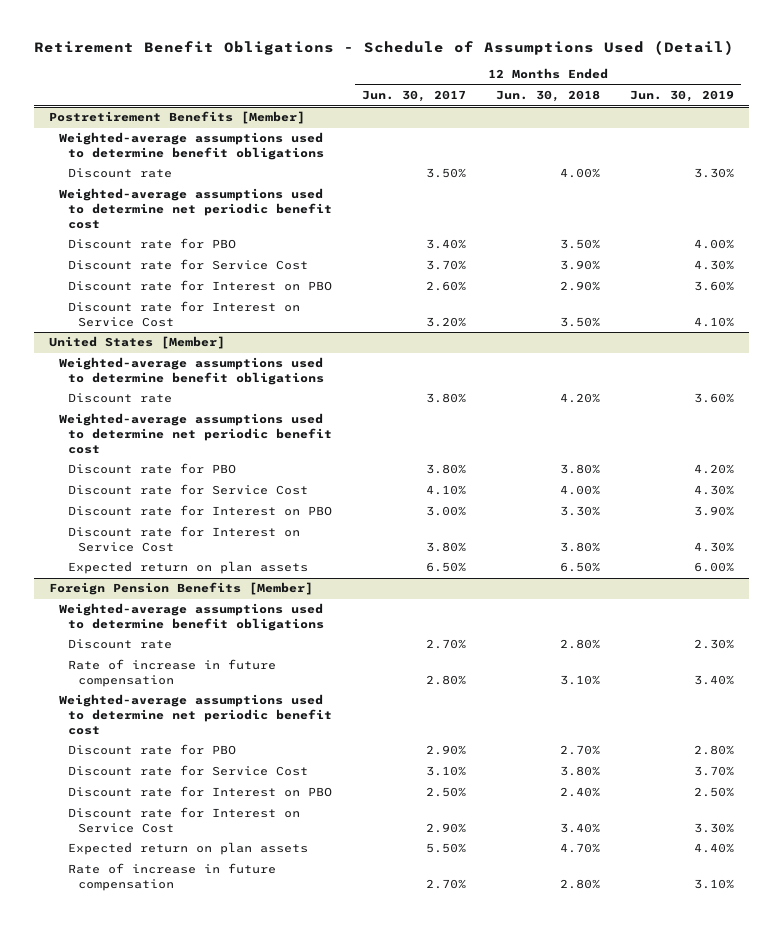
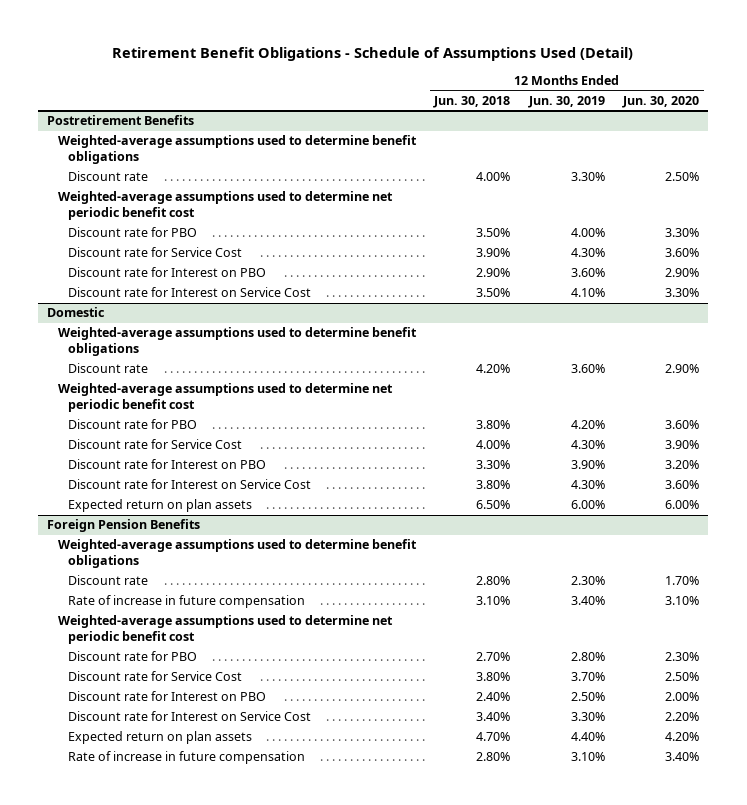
- | 12 Months Ended Jun. 30, 2017 | 12 Months Ended Jun. 30, 2018 | 12 Months Ended Jun. 30, 2019
+ | 12 Months Ended Jun. 30, 2018 | 12 Months Ended Jun. 30, 2019 | 12 Months Ended Jun. 30, 2020
- Postretirement Benefits [Member]
+ Postretirement Benefits
- United States [Member]
+ Domestic
- Foreign Pension Benefits [Member]
+ Foreign Pension Benefits

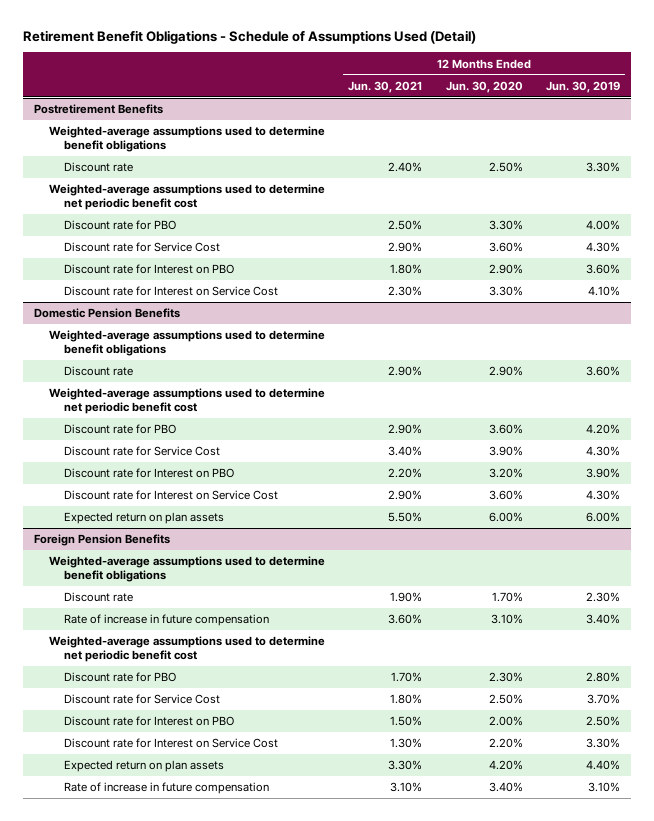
- | 12 Months Ended Jun. 30, 2018 | 12 Months Ended Jun. 30, 2019 | 12 Months Ended Jun. 30, 2020
+ | 12 Months Ended Jun. 30, 2021 | 12 Months Ended Jun. 30, 2020 | 12 Months Ended Jun. 30, 2019
- Domestic
+ Domestic Pension Benefits

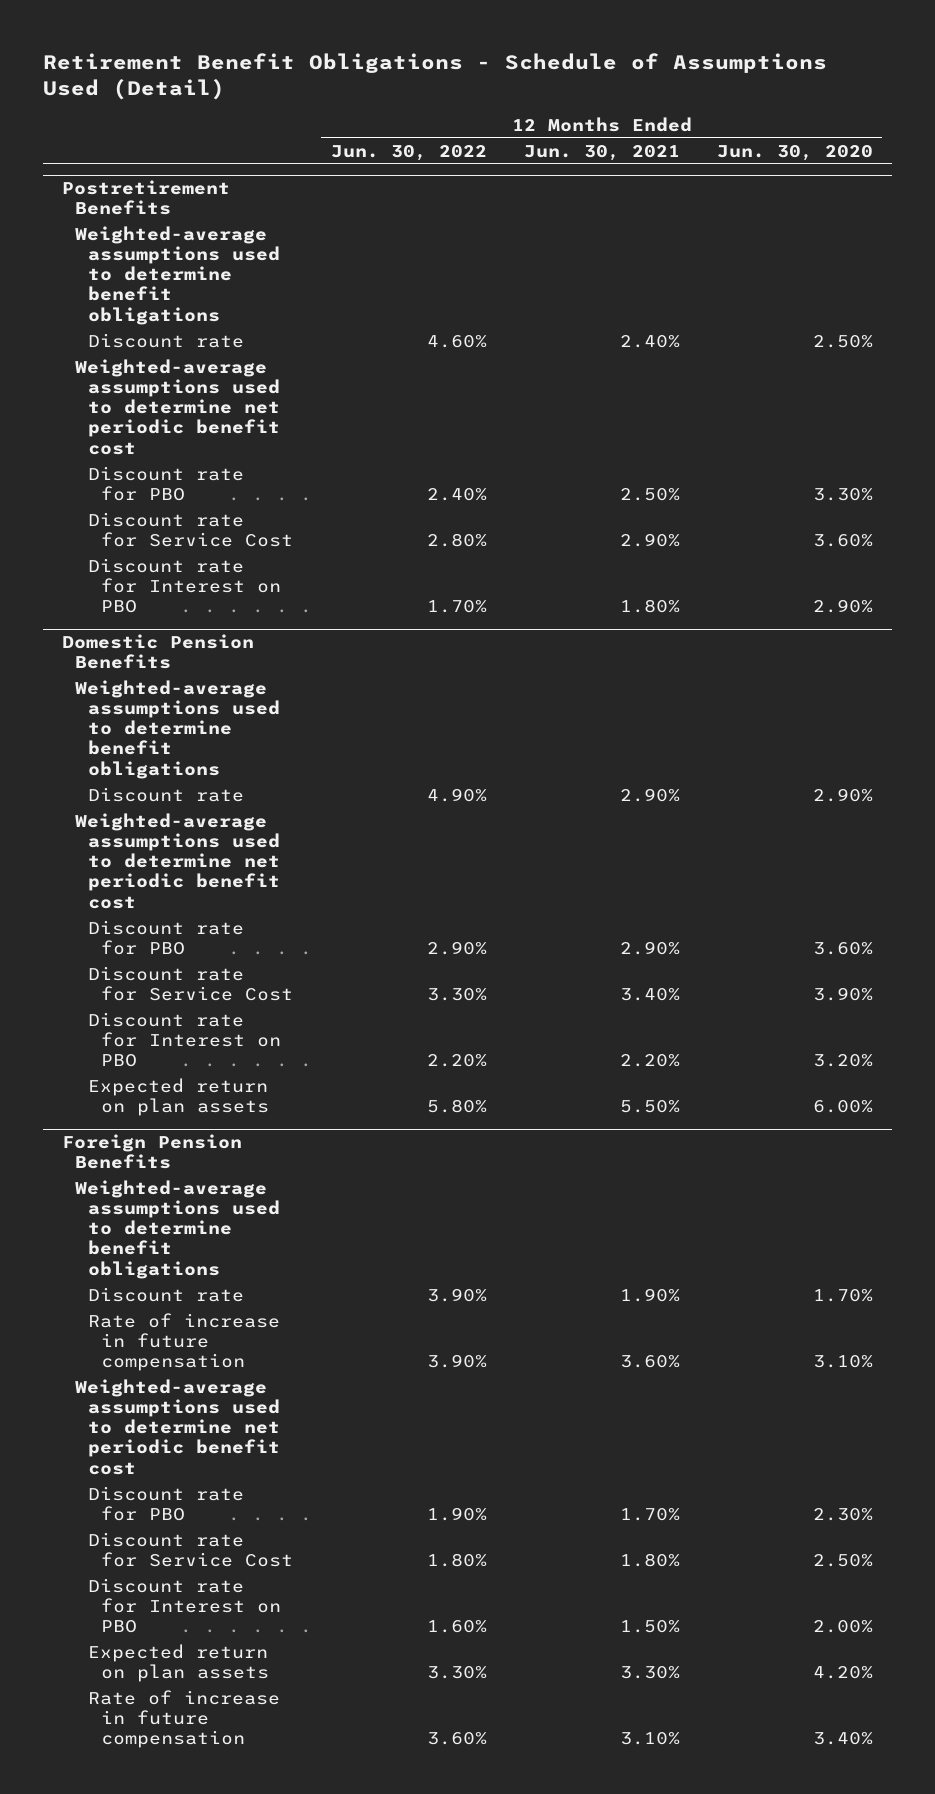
- | 12 Months Ended Jun. 30, 2021 | 12 Months Ended Jun. 30, 2020 | 12 Months Ended Jun. 30, 2019
+ | 12 Months Ended Jun. 30, 2022 | 12 Months Ended Jun. 30, 2021 | 12 Months Ended Jun. 30, 2020
@ Postretirement Benefits
- Discount rate for Interest on Service Cost | 2.30% | 3.30% | 4.10%
@ Domestic Pension Benefits
- Discount rate for Interest on Service Cost | 2.90% | 3.60% | 4.30%
@ Foreign Pension Benefits
- Discount rate for Interest on Service Cost | 1.30% | 2.20% | 3.30%

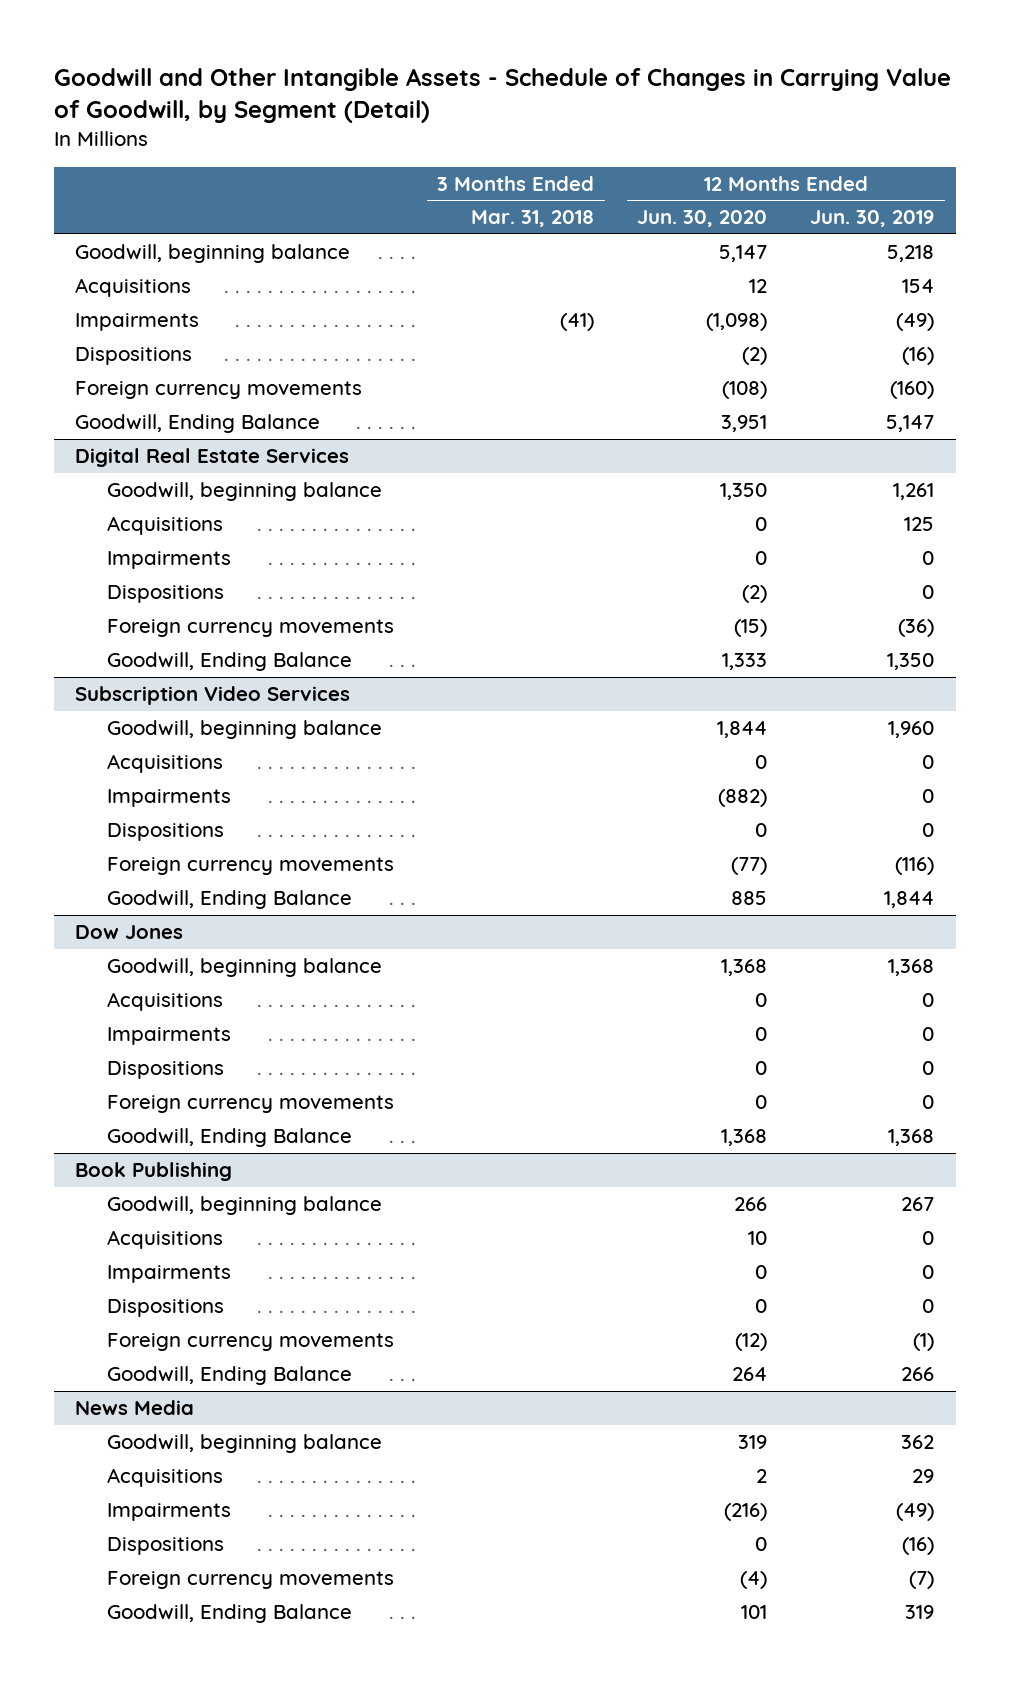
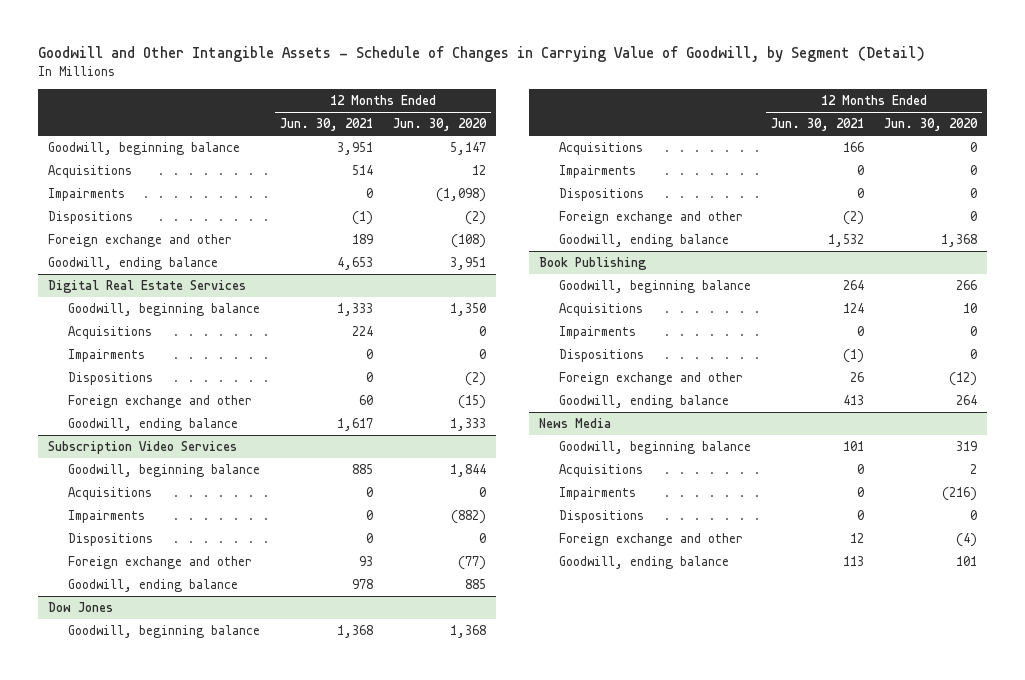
- | 3 Months Ended Mar. 31, 2018 | 12 Months Ended Jun. 30, 2020 | 12 Months Ended Jun. 30, 2019
+ | 12 Months Ended Jun. 30, 2021 | 12 Months Ended Jun. 30, 2020
- Foreign currency movements | | (108) | (160)
- Goodwill, Ending Balance | | 3,951 | 5,147
+ Foreign exchange and other | 189 | (108)
+ Goodwill, ending balance | 4,653 | 3,951
@ Digital Real Estate Services
- Foreign currency movements | | (15) | (36)
- Goodwill, Ending Balance | | 1,333 | 1,350
+ Foreign exchange and other | 60 | (15)
+ Goodwill, ending balance | 1,617 | 1,333
@ Subscription Video Services
- Foreign currency movements | | (77) | (116)
- Goodwill, Ending Balance | | 885 | 1,844
+ Foreign exchange and other | 93 | (77)
+ Goodwill, ending balance | 978 | 885
@ Dow Jones
- Foreign currency movements | | 0 | 0
- Goodwill, Ending Balance | | 1,368 | 1,368
+ Foreign exchange and other | (2) | 0
+ Goodwill, ending balance | 1,532 | 1,368
@ Book Publishing
- Foreign currency movements | | (12) | (1)
- Goodwill, Ending Balance | | 264 | 266
+ Foreign exchange and other | 26 | (12)
+ Goodwill, ending balance | 413 | 264
@ News Media
- Foreign currency movements | | (4) | (7)
- Goodwill, Ending Balance | | 101 | 319
+ Foreign exchange and other | 12 | (4)
+ Goodwill, ending balance | 113 | 101

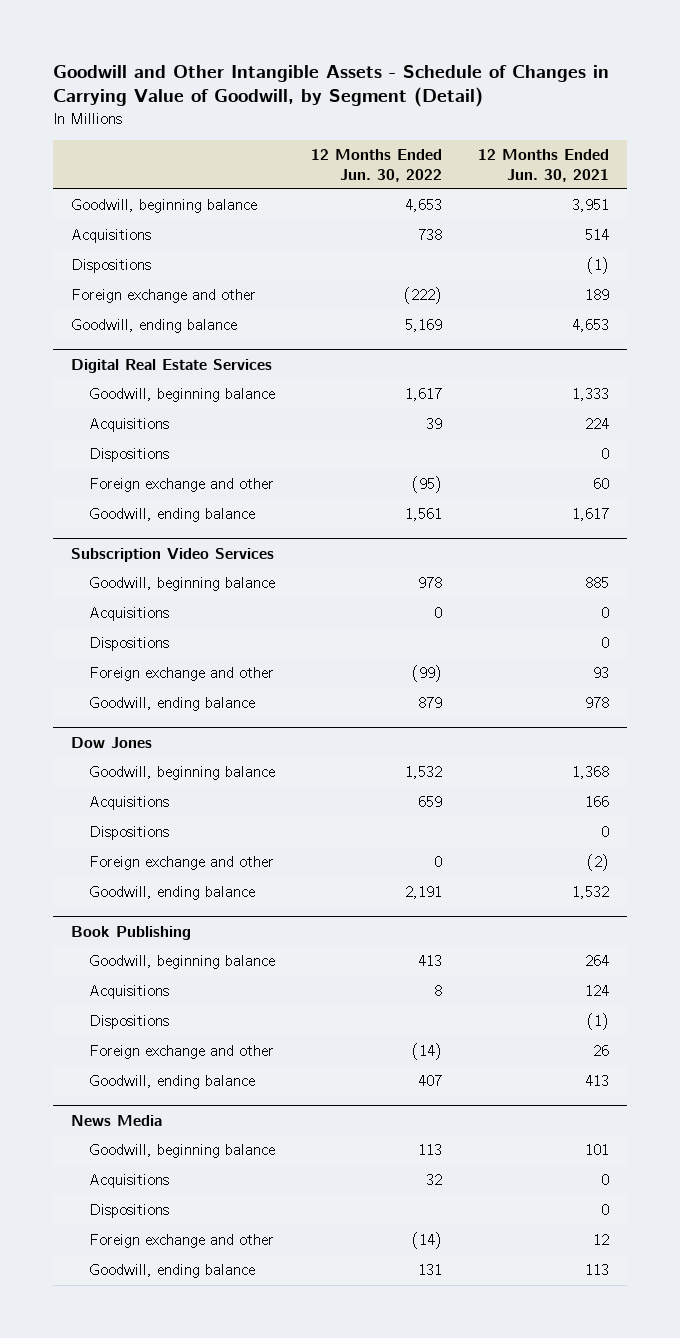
- | 12 Months Ended Jun. 30, 2021 | 12 Months Ended Jun. 30, 2020
+ | 12 Months Ended Jun. 30, 2022 | 12 Months Ended Jun. 30, 2021
- Impairments | 0 | (1,098)
@ Digital Real Estate Services
- Impairments | 0 | 0
@ Subscription Video Services
- Impairments | 0 | (882)
@ Dow Jones
- Impairments | 0 | 0
@ Book Publishing
- Impairments | 0 | 0
@ News Media
- Impairments | 0 | (216)

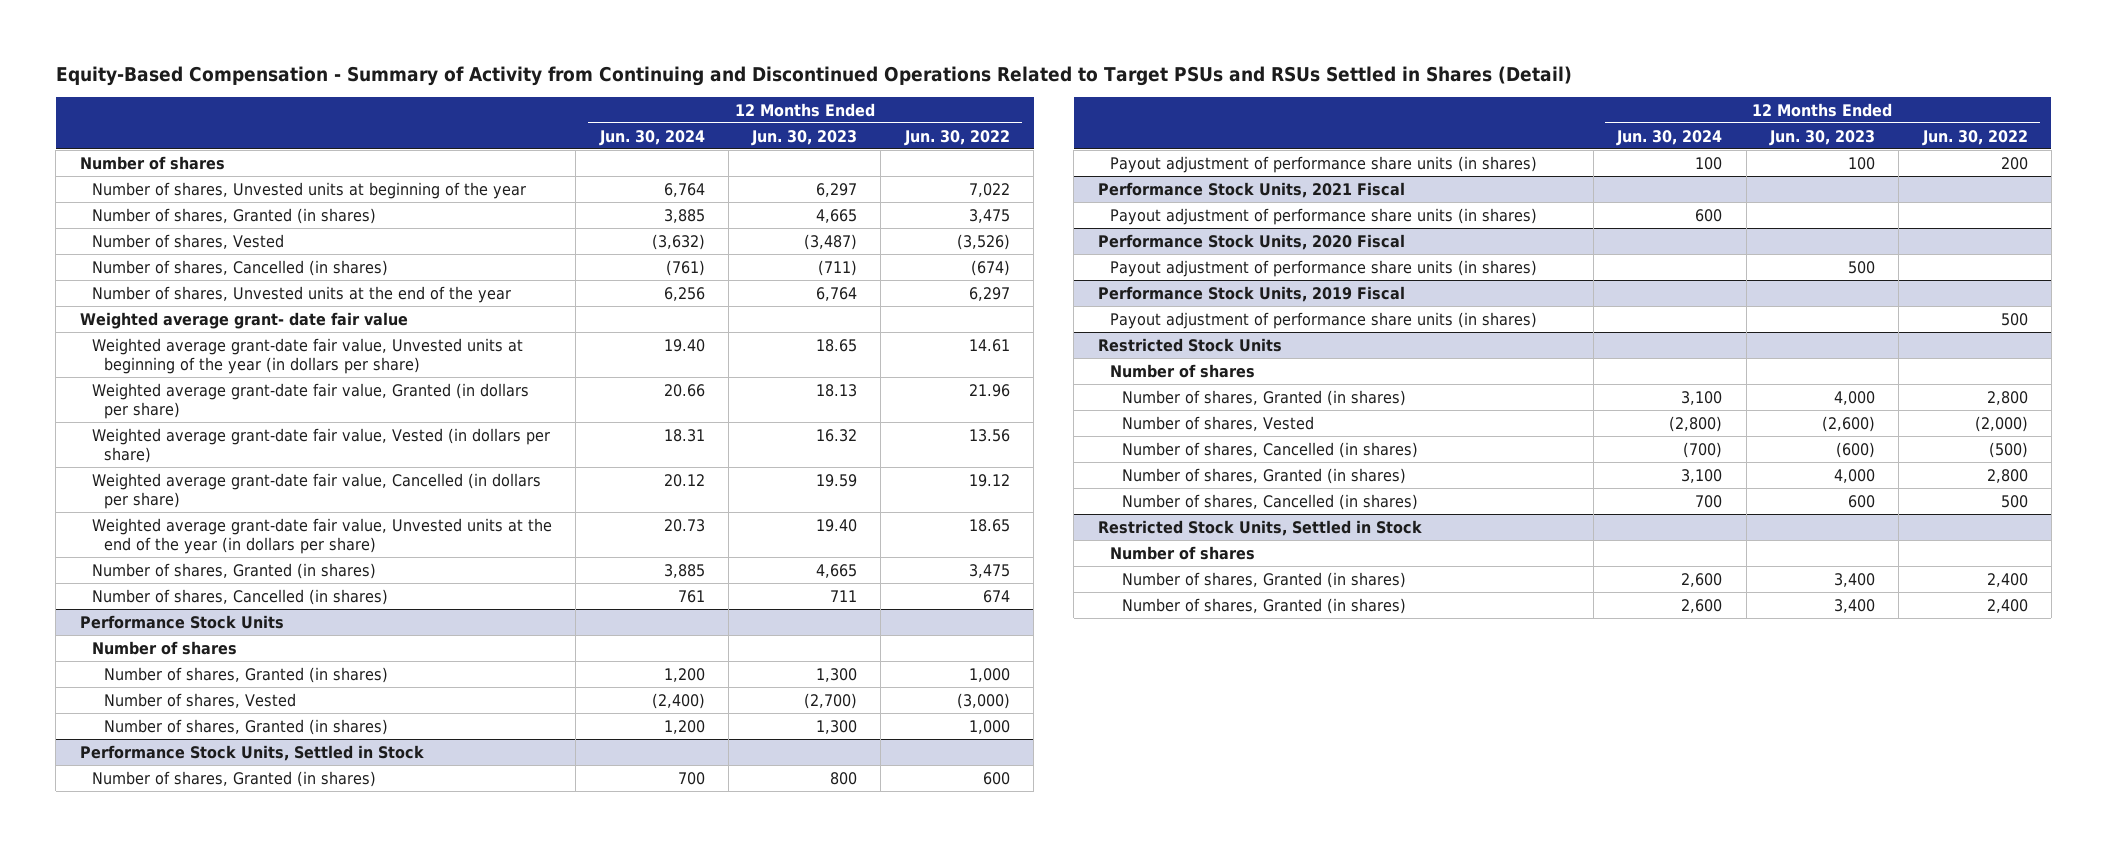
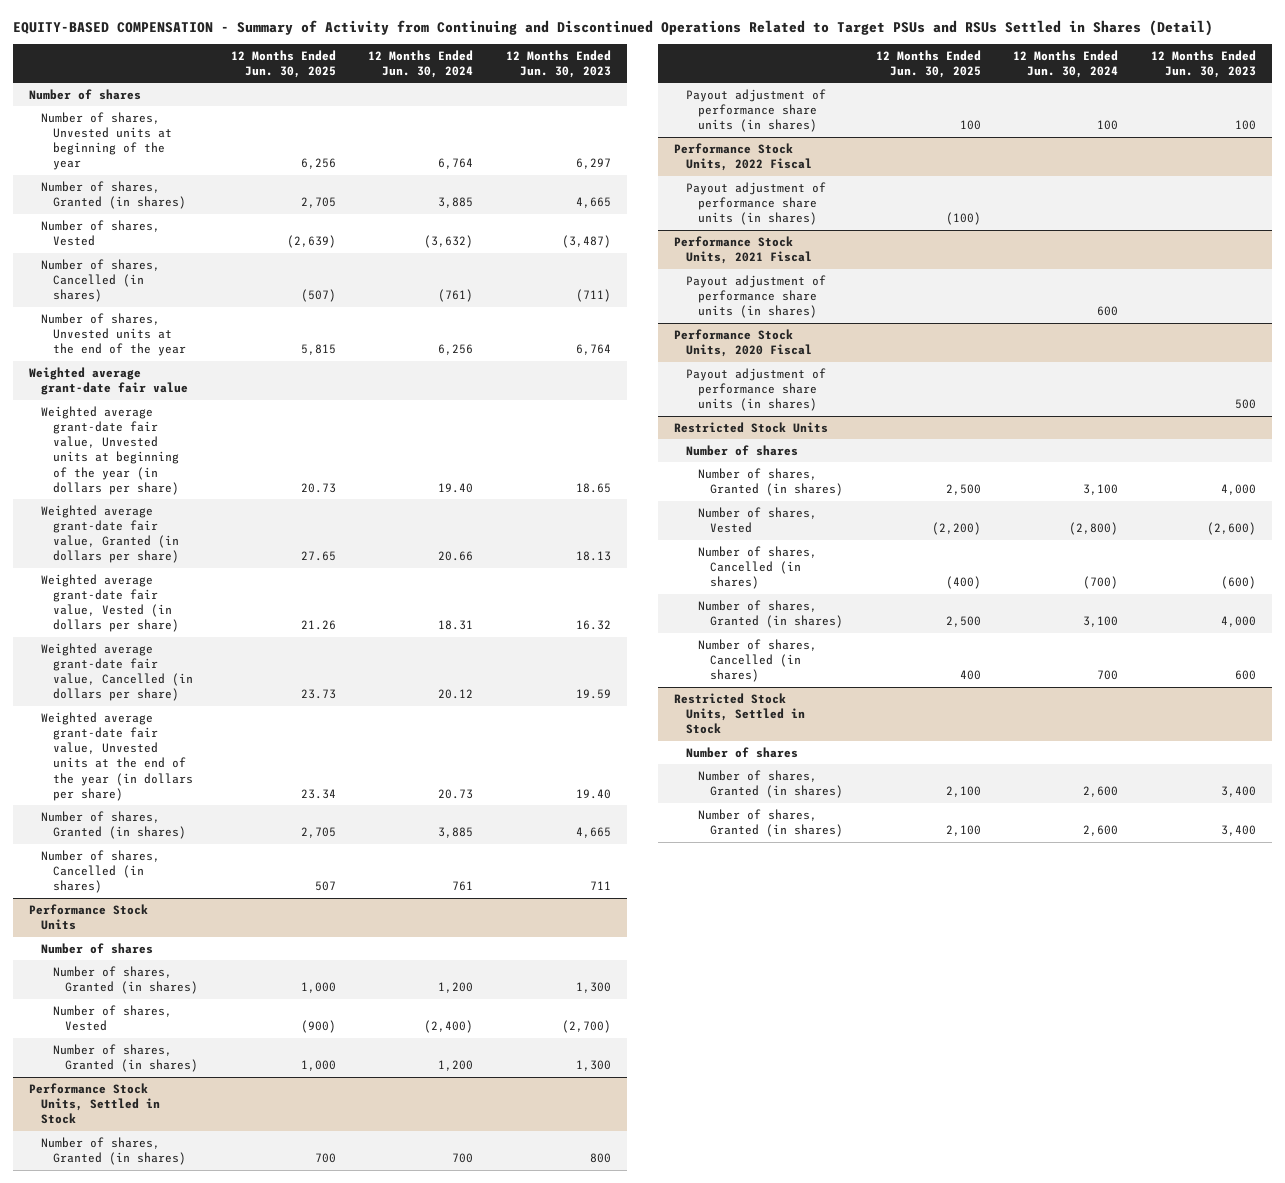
- Equity-Based Compensation - Summary of Activity from Continuing and Discontinued Operations Related to Target PSUs and RSUs Settled in Shares (Detail)
+ EQUITY-BASED COMPENSATION - Summary of Activity from Continuing and Discontinued Operations Related to Target PSUs and RSUs Settled in Shares (Detail)
- | 12 Months Ended Jun. 30, 2024 | 12 Months Ended Jun. 30, 2023 | 12 Months Ended Jun. 30, 2022
+ | 12 Months Ended Jun. 30, 2025 | 12 Months Ended Jun. 30, 2024 | 12 Months Ended Jun. 30, 2023
- Weighted average grant- date fair value
+ Weighted average grant-date fair value
+ Performance Stock Units, 2022 Fiscal
+ Payout adjustment of performance share units (in shares) | (100) | |
- Performance Stock Units, 2019 Fiscal
- Payout adjustment of performance share units (in shares) | | | 500

